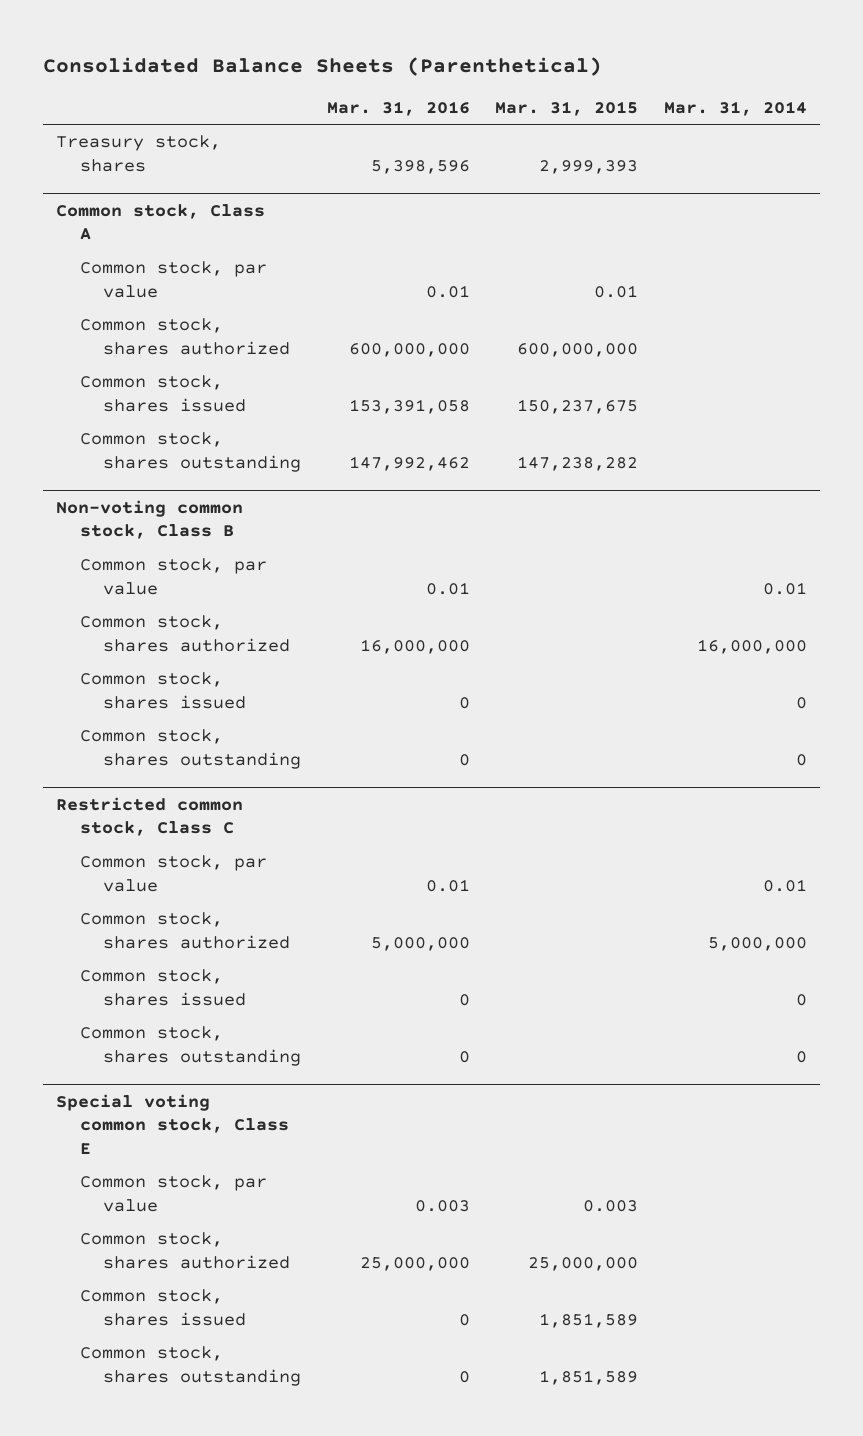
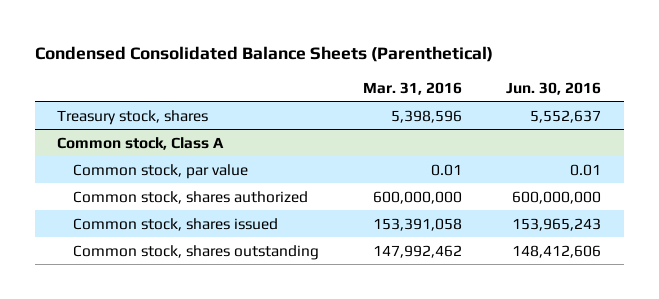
- Consolidated Balance Sheets (Parenthetical)
+ Condensed Consolidated Balance Sheets (Parenthetical)
- | Mar. 31, 2016 | Mar. 31, 2015 | Mar. 31, 2014
+ | Mar. 31, 2016 | Jun. 30, 2016
- Non-voting common stock, Class B
- Common stock, par value | 0.01 | | 0.01
- Common stock, shares authorized | 16,000,000 | | 16,000,000
- Common stock, shares issued | 0 | | 0
- Common stock, shares outstanding | 0 | | 0
- Restricted common stock, Class C
- Common stock, par value | 0.01 | | 0.01
- Common stock, shares authorized | 5,000,000 | | 5,000,000
- Common stock, shares issued | 0 | | 0
- Common stock, shares outstanding | 0 | | 0
- Special voting common stock, Class E
- Common stock, par value | 0.003 | 0.003 |
- Common stock, shares authorized | 25,000,000 | 25,000,000 |
- Common stock, shares issued | 0 | 1,851,589 |
- Common stock, shares outstanding | 0 | 1,851,589 |

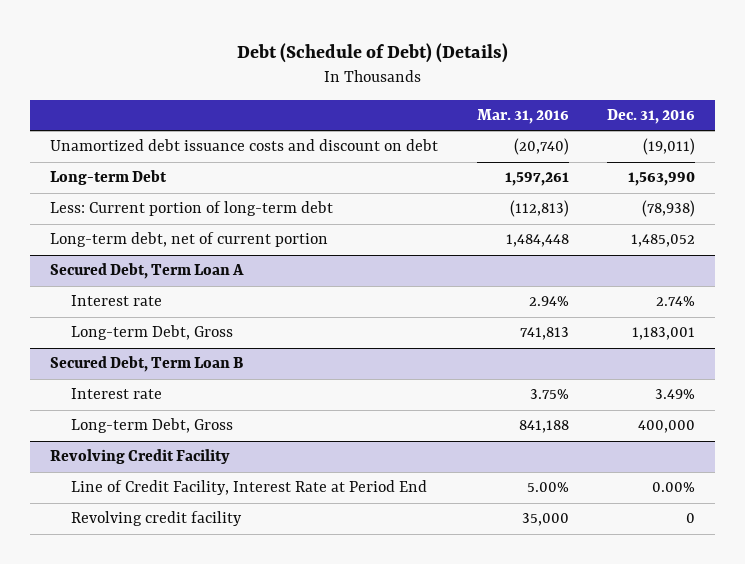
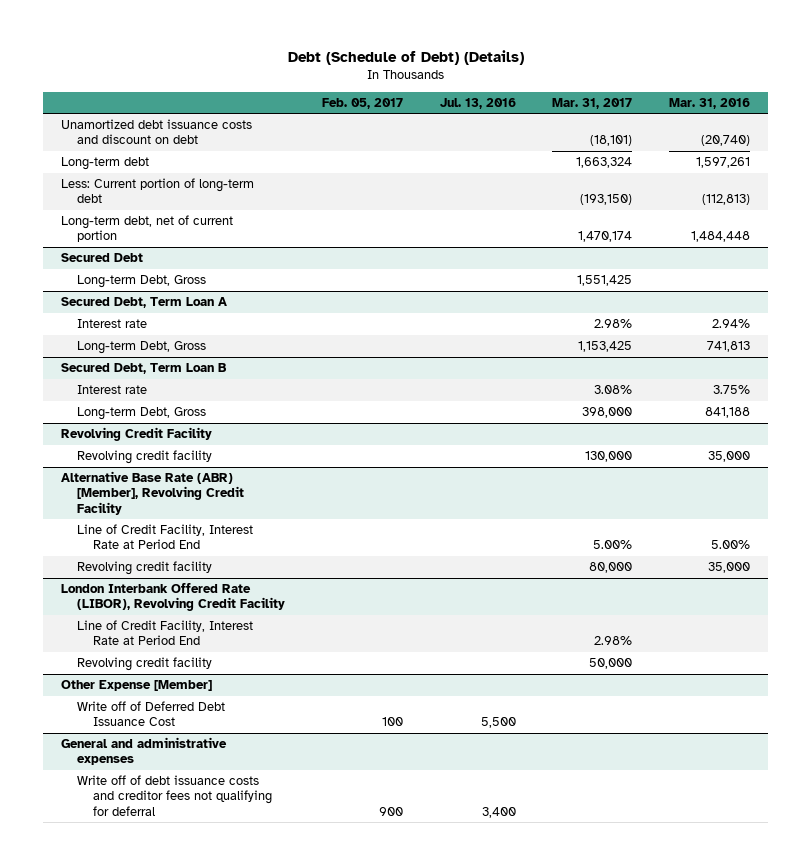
- | Mar. 31, 2016 | Dec. 31, 2016
+ | Feb. 05, 2017 | Jul. 13, 2016 | Mar. 31, 2017 | Mar. 31, 2016
- Long-term Debt | 1,597,261 | 1,563,990
+ Long-term debt | | | 1,663,324 | 1,597,261
+ Secured Debt
+ Long-term Debt, Gross | | | 1,551,425 |
@ Revolving Credit Facility
+ Revolving credit facility | | | 130,000 | 35,000
+ Alternative Base Rate (ABR) [Member], Revolving Credit Facility
+ London Interbank Offered Rate (LIBOR), Revolving Credit Facility
+ Line of Credit Facility, Interest Rate at Period End | | | 2.98% |
+ Revolving credit facility | | | 50,000 |
+ Other Expense [Member]
+ Write off of Deferred Debt Issuance Cost | 100 | 5,500 | |
+ General and administrative expenses
+ Write off of debt issuance costs and creditor fees not qualifying for deferral | 900 | 3,400 | |

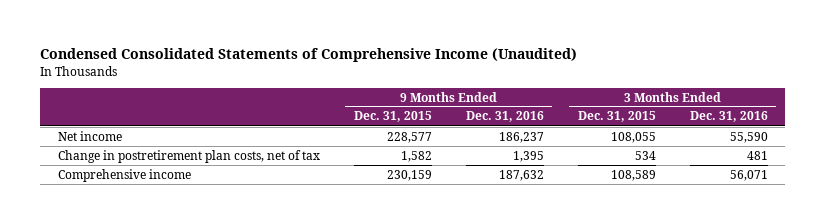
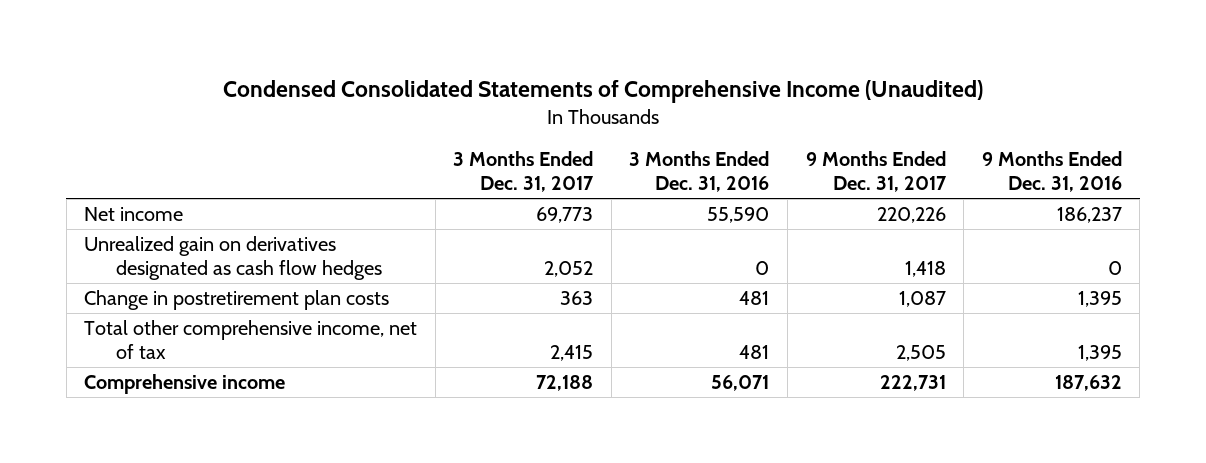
- | 9 Months Ended Dec. 31, 2015 | 9 Months Ended Dec. 31, 2016 | 3 Months Ended Dec. 31, 2015 | 3 Months Ended Dec. 31, 2016
+ | 3 Months Ended Dec. 31, 2017 | 3 Months Ended Dec. 31, 2016 | 9 Months Ended Dec. 31, 2017 | 9 Months Ended Dec. 31, 2016
- Change in postretirement plan costs, net of tax | 1,582 | 1,395 | 534 | 481
+ Unrealized gain on derivatives designated as cash flow hedges | 2,052 | 0 | 1,418 | 0
+ Change in postretirement plan costs | 363 | 481 | 1,087 | 1,395
+ Total other comprehensive income, net of tax | 2,415 | 481 | 2,505 | 1,395

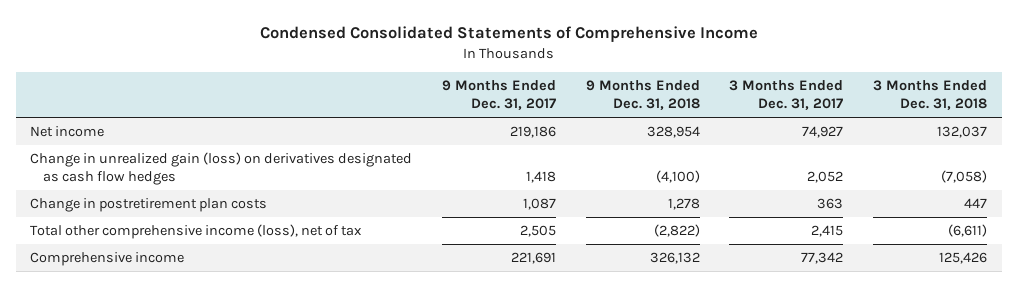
- Condensed Consolidated Statements of Comprehensive Income (Unaudited)
+ Condensed Consolidated Statements of Comprehensive Income
- | 3 Months Ended Dec. 31, 2017 | 3 Months Ended Dec. 31, 2016 | 9 Months Ended Dec. 31, 2017 | 9 Months Ended Dec. 31, 2016
+ | 9 Months Ended Dec. 31, 2017 | 9 Months Ended Dec. 31, 2018 | 3 Months Ended Dec. 31, 2017 | 3 Months Ended Dec. 31, 2018
- Net income | 69,773 | 55,590 | 220,226 | 186,237
- Unrealized gain on derivatives designated as cash flow hedges | 2,052 | 0 | 1,418 | 0
+ Net income | 219,186 | 328,954 | 74,927 | 132,037
+ Change in unrealized gain (loss) on derivatives designated as cash flow hedges | 1,418 | (4,100) | 2,052 | (7,058)
- Total other comprehensive income, net of tax | 2,415 | 481 | 2,505 | 1,395
- Comprehensive income | 72,188 | 56,071 | 222,731 | 187,632
+ Total other comprehensive income (loss), net of tax | 2,505 | (2,822) | 2,415 | (6,611)
+ Comprehensive income | 221,691 | 326,132 | 77,342 | 125,426

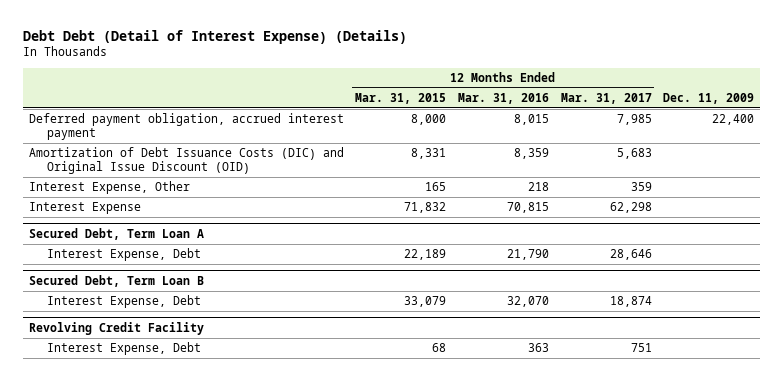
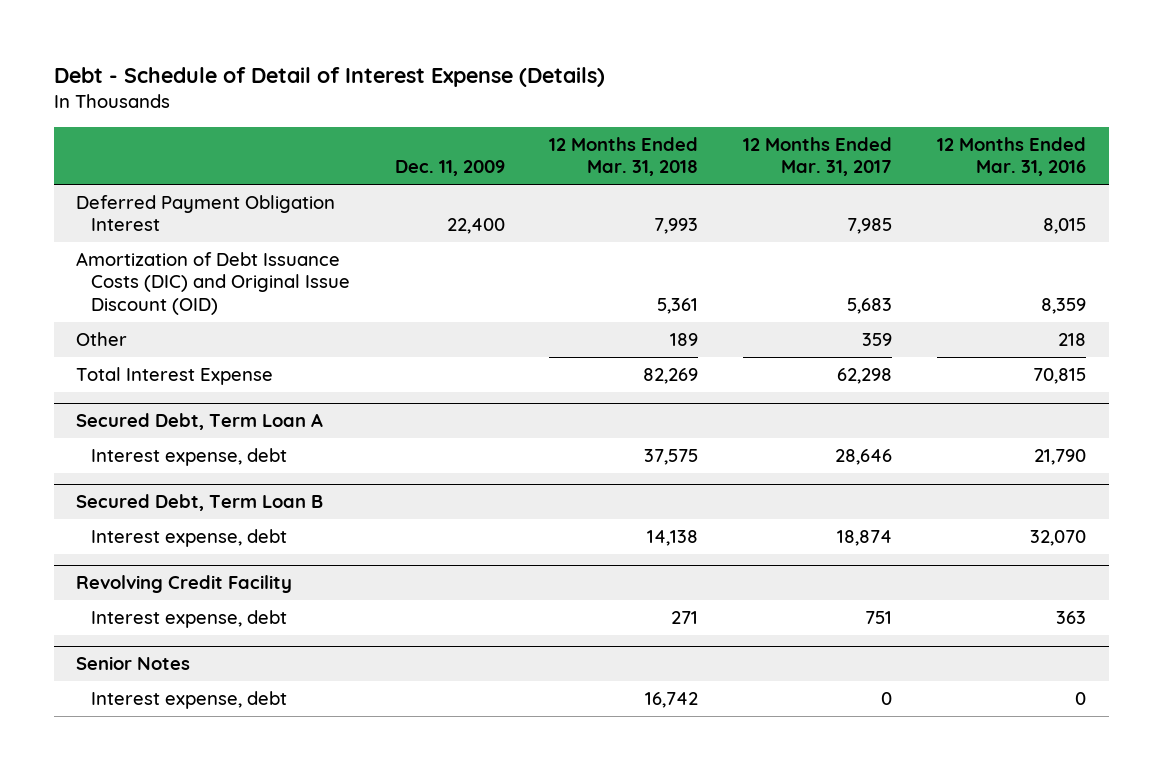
- Debt Debt (Detail of Interest Expense) (Details)
+ Debt - Schedule of Detail of Interest Expense (Details)
- | 12 Months Ended Mar. 31, 2015 | 12 Months Ended Mar. 31, 2016 | 12 Months Ended Mar. 31, 2017 | Dec. 11, 2009
+ | Dec. 11, 2009 | 12 Months Ended Mar. 31, 2018 | 12 Months Ended Mar. 31, 2017 | 12 Months Ended Mar. 31, 2016
- Deferred payment obligation, accrued interest payment | 8,000 | 8,015 | 7,985 | 22,400
+ Deferred Payment Obligation Interest | 22,400 | 7,993 | 7,985 | 8,015
- Interest Expense, Other | 165 | 218 | 359 |
- Interest Expense | 71,832 | 70,815 | 62,298 |
+ Other | | 189 | 359 | 218
+ Total Interest Expense | | 82,269 | 62,298 | 70,815
@ Secured Debt, Term Loan A
- Interest Expense, Debt | 22,189 | 21,790 | 28,646 |
+ Interest expense, debt | | 37,575 | 28,646 | 21,790
@ Secured Debt, Term Loan B
- Interest Expense, Debt | 33,079 | 32,070 | 18,874 |
+ Interest expense, debt | | 14,138 | 18,874 | 32,070
@ Revolving Credit Facility
- Interest Expense, Debt | 68 | 363 | 751 |
+ Interest expense, debt | | 271 | 751 | 363
+ Senior Notes
+ Interest expense, debt | | 16,742 | 0 | 0

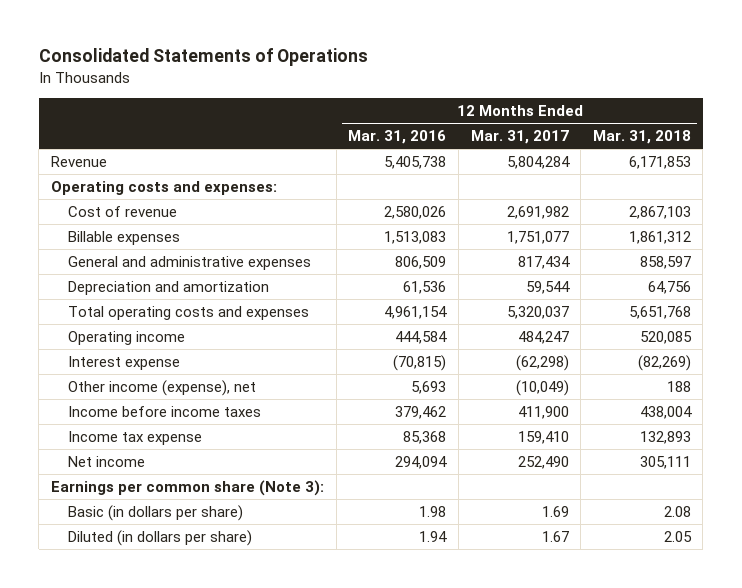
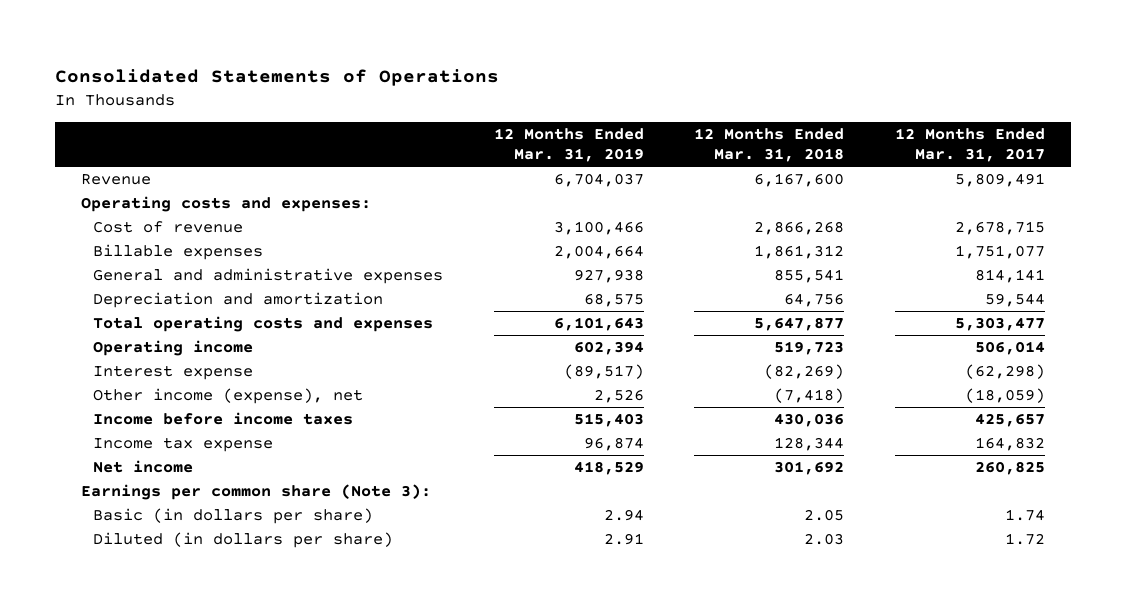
- | 12 Months Ended Mar. 31, 2016 | 12 Months Ended Mar. 31, 2017 | 12 Months Ended Mar. 31, 2018
+ | 12 Months Ended Mar. 31, 2019 | 12 Months Ended Mar. 31, 2018 | 12 Months Ended Mar. 31, 2017
- Revenue | 5,405,738 | 5,804,284 | 6,171,853
+ Revenue | 6,704,037 | 6,167,600 | 5,809,491
- Cost of revenue | 2,580,026 | 2,691,982 | 2,867,103
+ Cost of revenue | 3,100,466 | 2,866,268 | 2,678,715
- General and administrative expenses | 806,509 | 817,434 | 858,597
+ General and administrative expenses | 927,938 | 855,541 | 814,141
- Total operating costs and expenses | 4,961,154 | 5,320,037 | 5,651,768
- Operating income | 444,584 | 484,247 | 520,085
+ Total operating costs and expenses | 6,101,643 | 5,647,877 | 5,303,477
+ Operating income | 602,394 | 519,723 | 506,014
- Other income (expense), net | 5,693 | (10,049) | 188
- Income before income taxes | 379,462 | 411,900 | 438,004
- Income tax expense | 85,368 | 159,410 | 132,893
- Net income | 294,094 | 252,490 | 305,111
+ Other income (expense), net | 2,526 | (7,418) | (18,059)
+ Income before income taxes | 515,403 | 430,036 | 425,657
+ Income tax expense | 96,874 | 128,344 | 164,832
+ Net income | 418,529 | 301,692 | 260,825
- Basic (in dollars per share) | 1.98 | 1.69 | 2.08
- Diluted (in dollars per share) | 1.94 | 1.67 | 2.05
+ Basic (in dollars per share) | 2.94 | 2.05 | 1.74
+ Diluted (in dollars per share) | 2.91 | 2.03 | 1.72

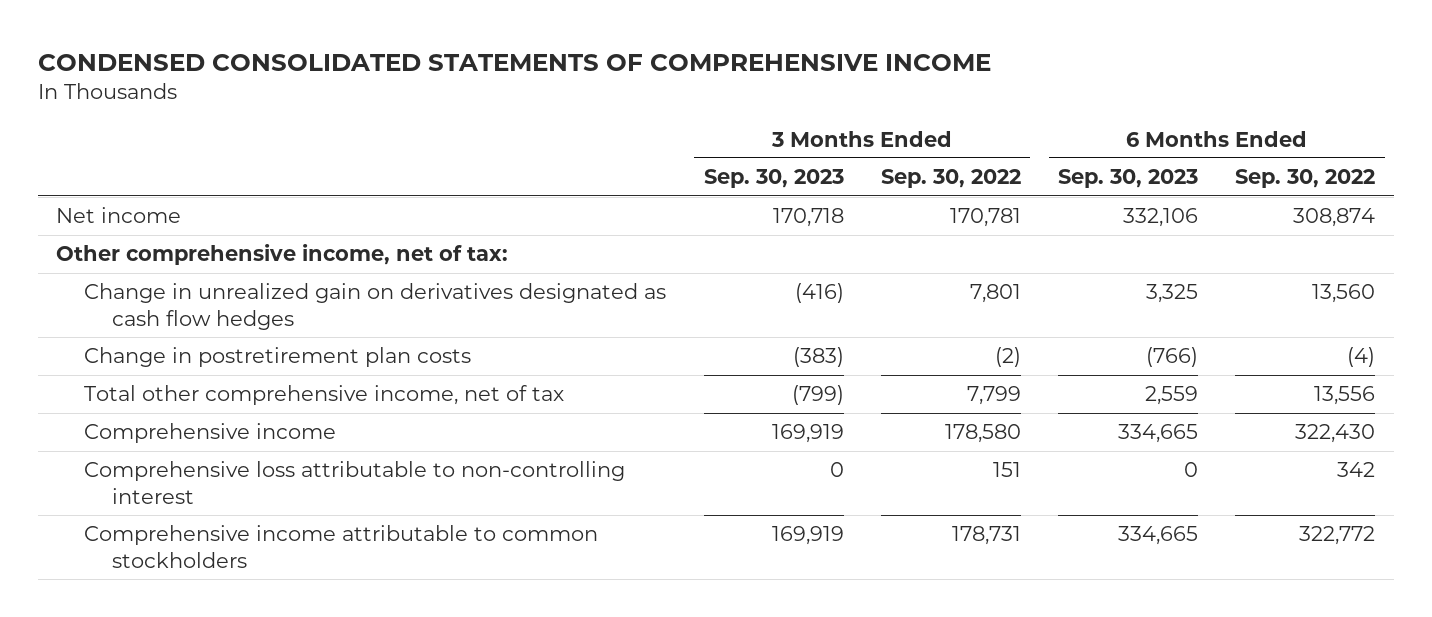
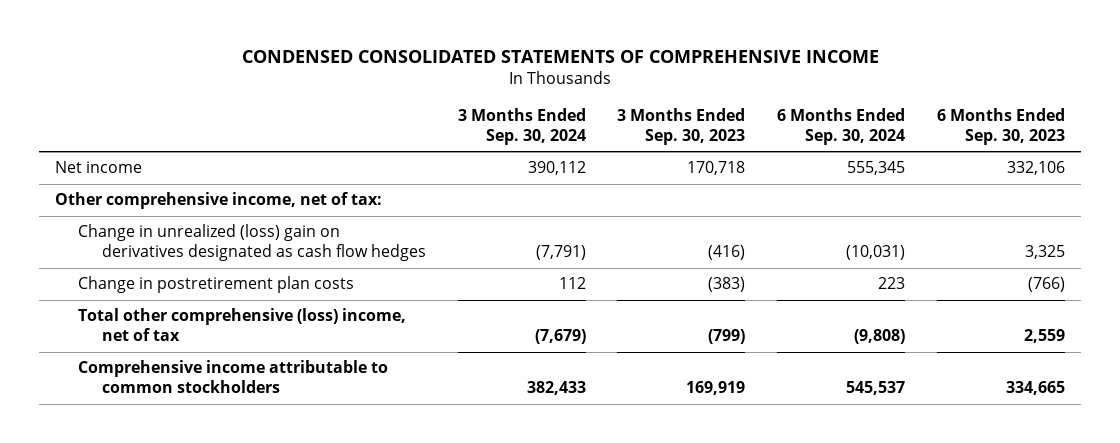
- | 3 Months Ended Sep. 30, 2023 | 3 Months Ended Sep. 30, 2022 | 6 Months Ended Sep. 30, 2023 | 6 Months Ended Sep. 30, 2022
+ | 3 Months Ended Sep. 30, 2024 | 3 Months Ended Sep. 30, 2023 | 6 Months Ended Sep. 30, 2024 | 6 Months Ended Sep. 30, 2023
- Change in unrealized gain on derivatives designated as cash flow hedges | (416) | 7,801 | 3,325 | 13,560
+ Change in unrealized (loss) gain on derivatives designated as cash flow hedges | (7,791) | (416) | (10,031) | 3,325
- Total other comprehensive income, net of tax | (799) | 7,799 | 2,559 | 13,556
- Comprehensive income | 169,919 | 178,580 | 334,665 | 322,430
- Comprehensive loss attributable to non-controlling interest | 0 | 151 | 0 | 342
+ Total other comprehensive (loss) income, net of tax | (7,679) | (799) | (9,808) | 2,559

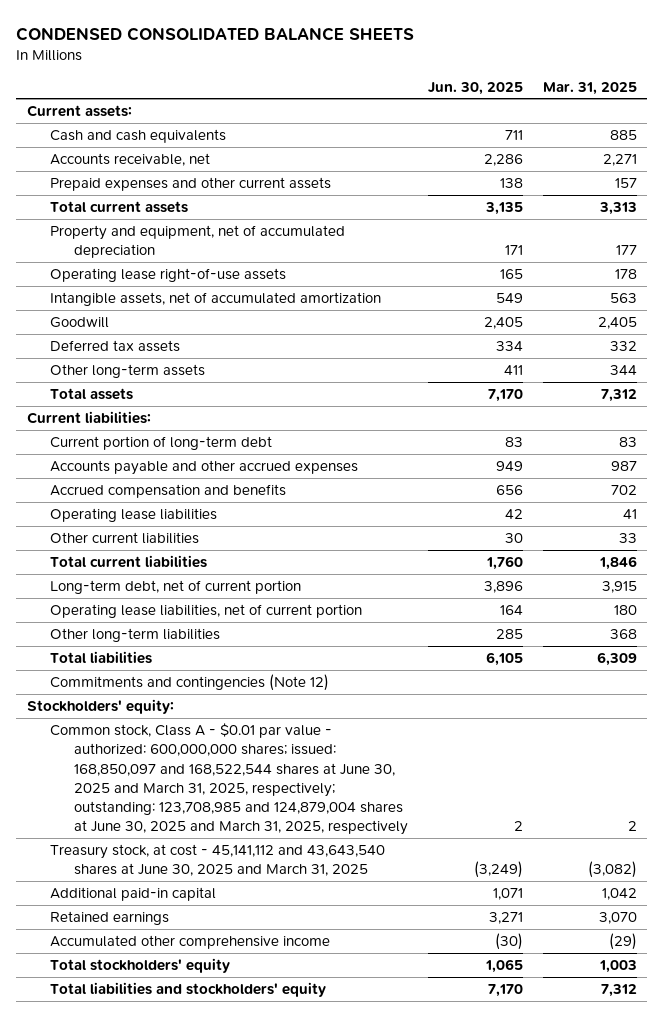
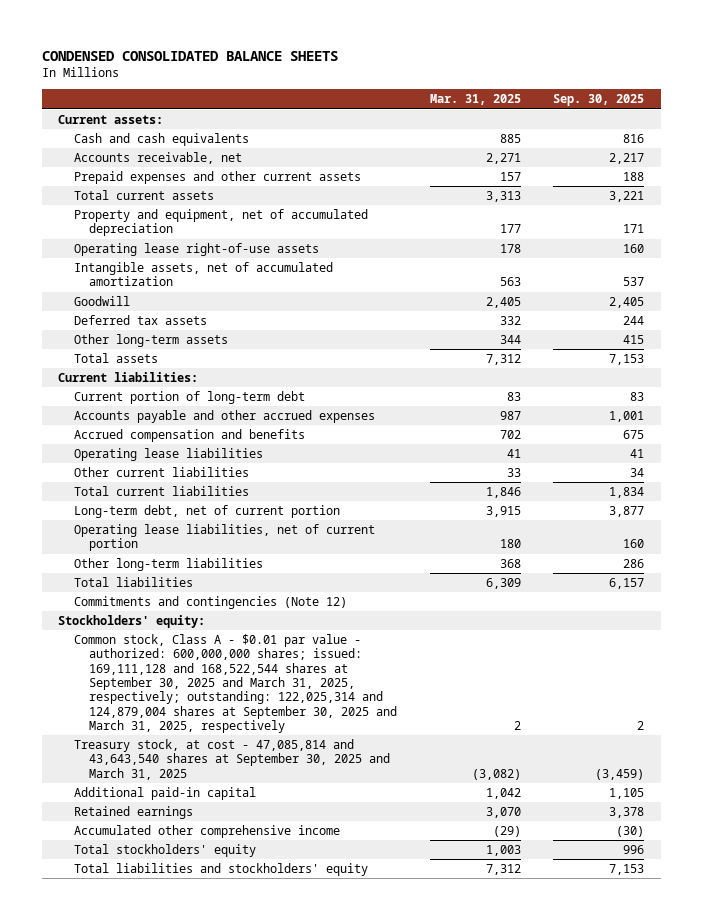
- | Jun. 30, 2025 | Mar. 31, 2025
+ | Mar. 31, 2025 | Sep. 30, 2025
- Common stock, Class A - $0.01 par value - authorized: 600,000,000 shares; issued: 168,850,097 and 168,522,544 shares at June 30, 2025 and March 31, 2025, respectively; outstanding: 123,708,985 and 124,879,004 shares at June 30, 2025 and March 31, 2025, respectively | 2 | 2
- Treasury stock, at cost - 45,141,112 and 43,643,540 shares at June 30, 2025 and March 31, 2025 | (3,249) | (3,082)
+ Common stock, Class A - $0.01 par value - authorized: 600,000,000 shares; issued: 169,111,128 and 168,522,544 shares at September 30, 2025 and March 31, 2025, respectively; outstanding: 122,025,314 and 124,879,004 shares at September 30, 2025 and March 31, 2025, respectively | 2 | 2
+ Treasury stock, at cost - 47,085,814 and 43,643,540 shares at September 30, 2025 and March 31, 2025 | (3,082) | (3,459)

